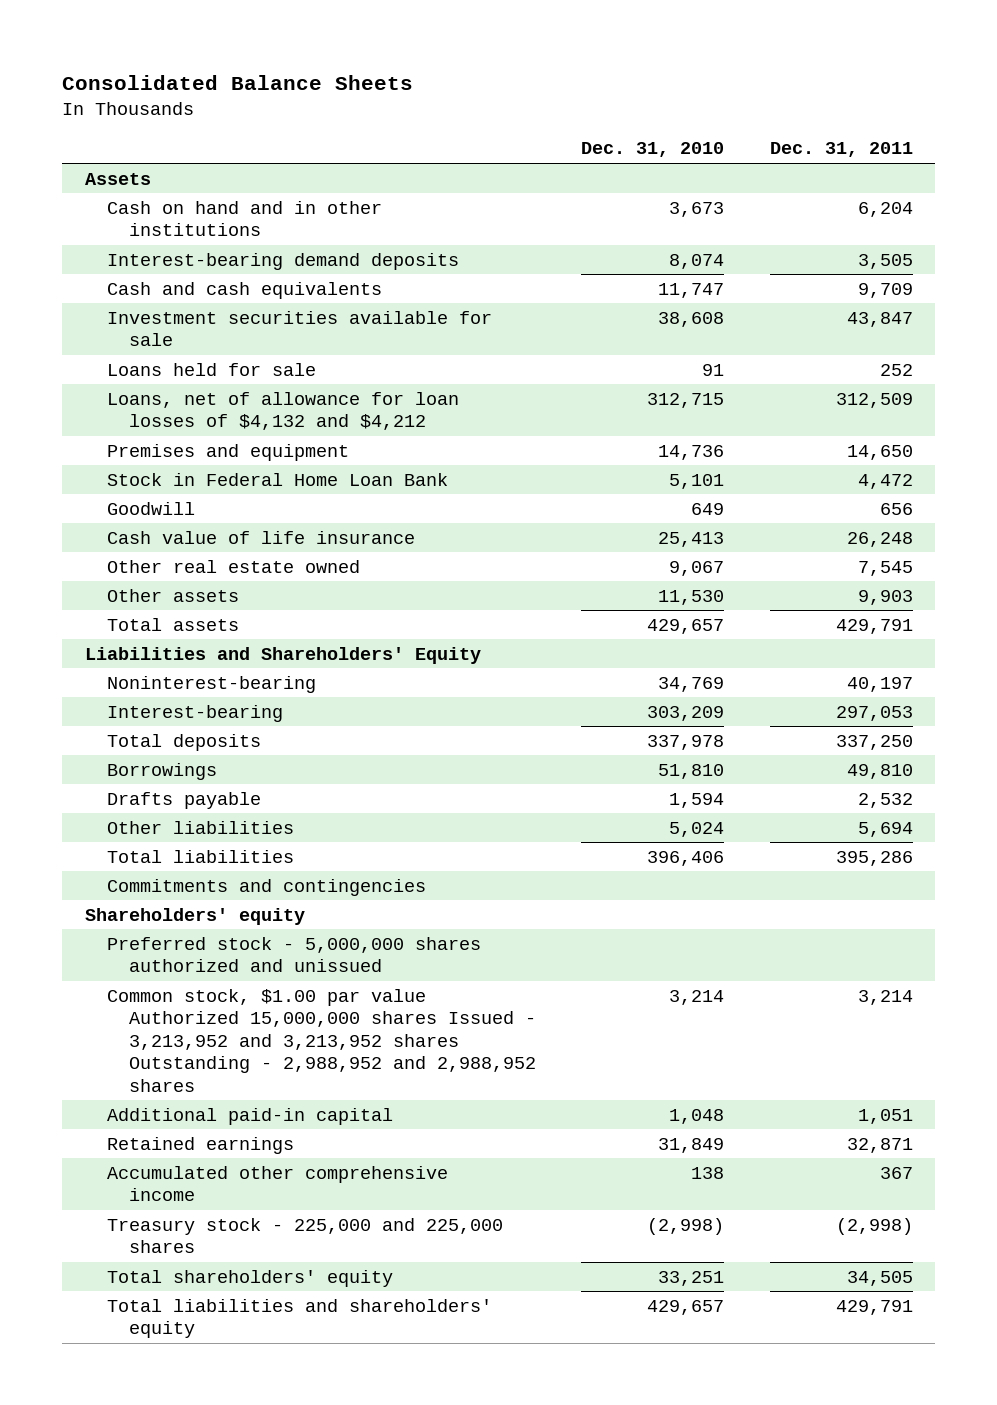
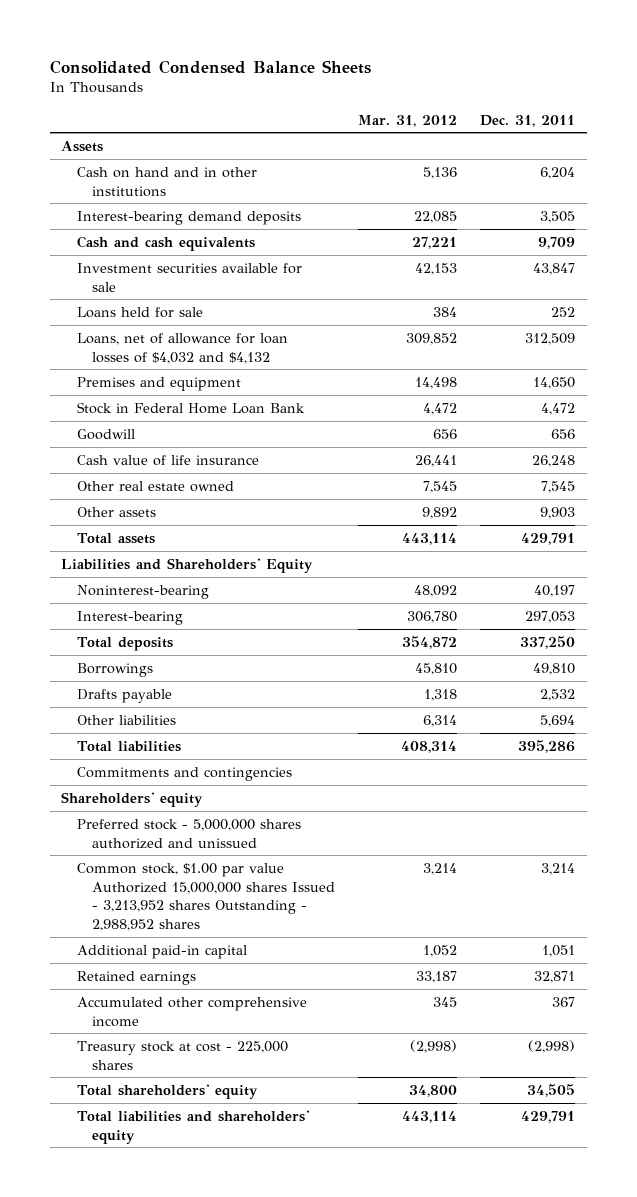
- Consolidated Balance Sheets
+ Consolidated Condensed Balance Sheets
- | Dec. 31, 2010 | Dec. 31, 2011
+ | Mar. 31, 2012 | Dec. 31, 2011
- Loans, net of allowance for loan losses of $4,132 and $4,212 | 312,715 | 312,509
+ Loans, net of allowance for loan losses of $4,032 and $4,132 | 309,852 | 312,509
- Common stock, $1.00 par value Authorized 15,000,000 shares Issued - 3,213,952 and 3,213,952 shares Outstanding - 2,988,952 and 2,988,952 shares | 3,214 | 3,214
+ Common stock, $1.00 par value Authorized 15,000,000 shares Issued - 3,213,952 shares Outstanding - 2,988,952 shares | 3,214 | 3,214
- Treasury stock - 225,000 and 225,000 shares | (2,998) | (2,998)
+ Treasury stock at cost - 225,000 shares | (2,998) | (2,998)

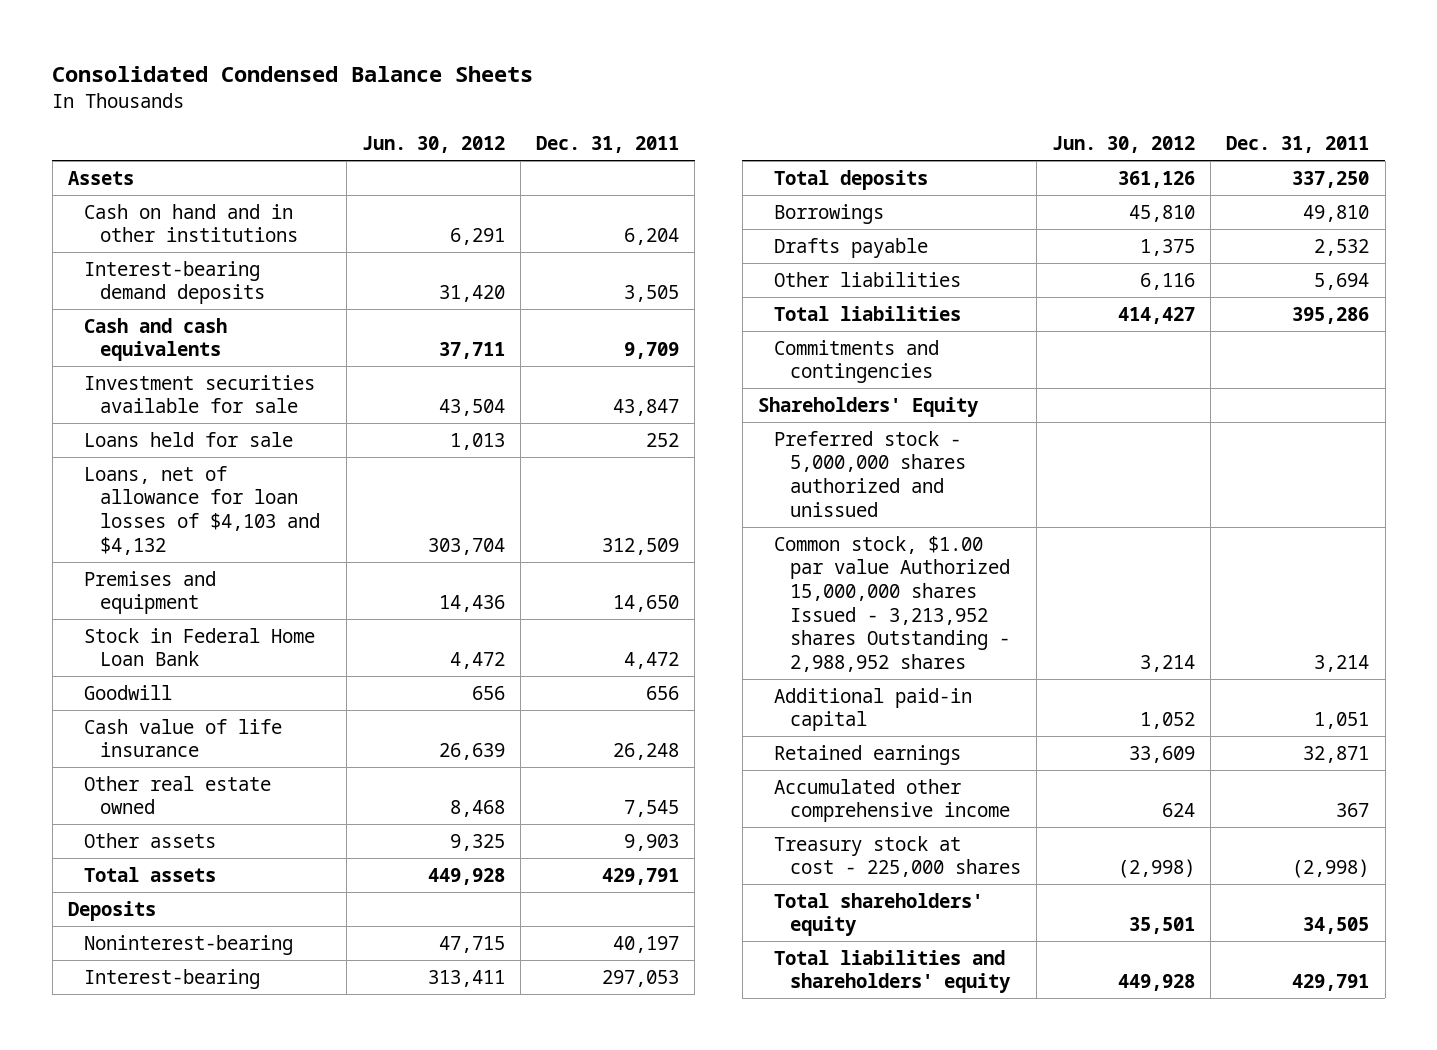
- | Mar. 31, 2012 | Dec. 31, 2011
+ | Jun. 30, 2012 | Dec. 31, 2011
- Loans, net of allowance for loan losses of $4,032 and $4,132 | 309,852 | 312,509
+ Loans, net of allowance for loan losses of $4,103 and $4,132 | 303,704 | 312,509
- Liabilities and Shareholders' Equity
+ Deposits
- Shareholders' equity
+ Shareholders' Equity

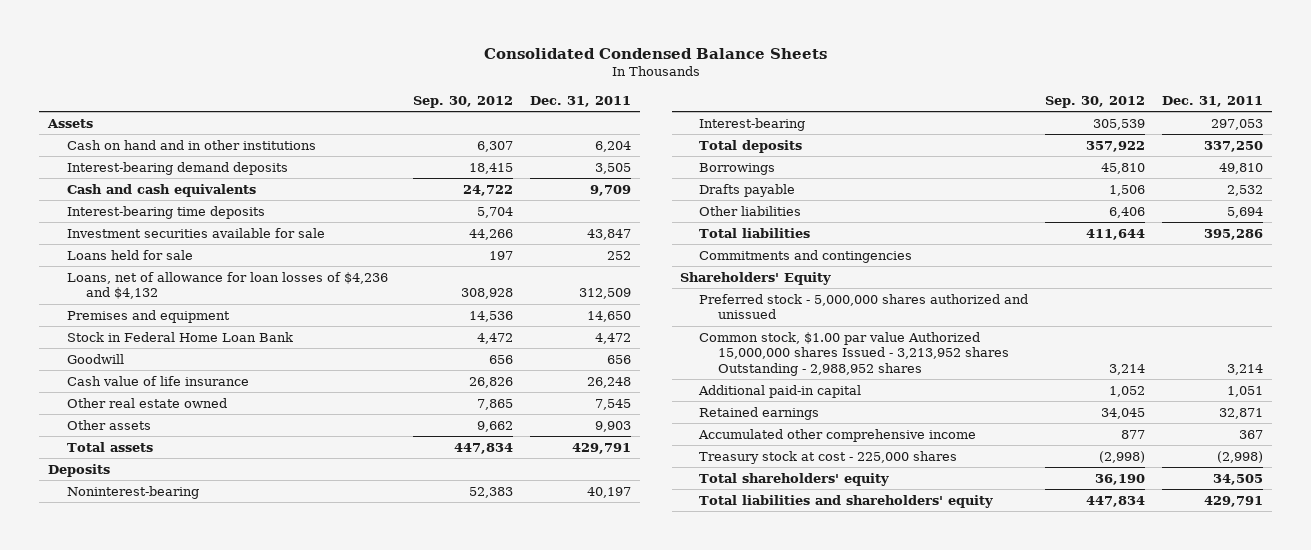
- | Jun. 30, 2012 | Dec. 31, 2011
+ | Sep. 30, 2012 | Dec. 31, 2011
+ Interest-bearing time deposits | 5,704 |
- Loans, net of allowance for loan losses of $4,103 and $4,132 | 303,704 | 312,509
+ Loans, net of allowance for loan losses of $4,236 and $4,132 | 308,928 | 312,509

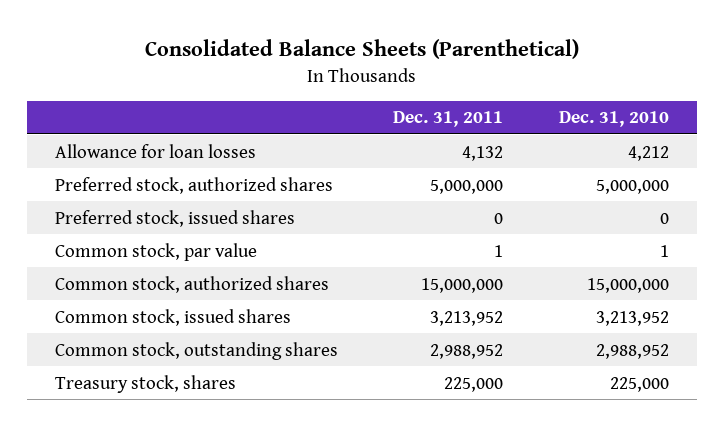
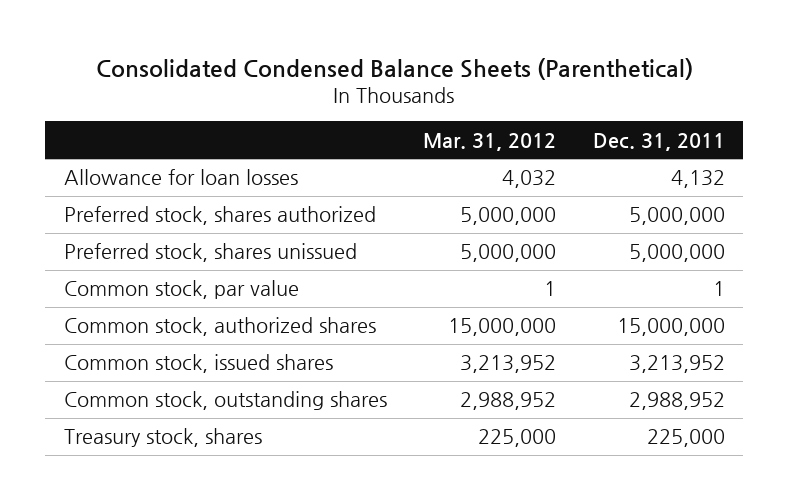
- Consolidated Balance Sheets (Parenthetical)
+ Consolidated Condensed Balance Sheets (Parenthetical)
- | Dec. 31, 2011 | Dec. 31, 2010
+ | Mar. 31, 2012 | Dec. 31, 2011
- Preferred stock, authorized shares | 5,000,000 | 5,000,000
- Preferred stock, issued shares | 0 | 0
+ Preferred stock, shares authorized | 5,000,000 | 5,000,000
+ Preferred stock, shares unissued | 5,000,000 | 5,000,000

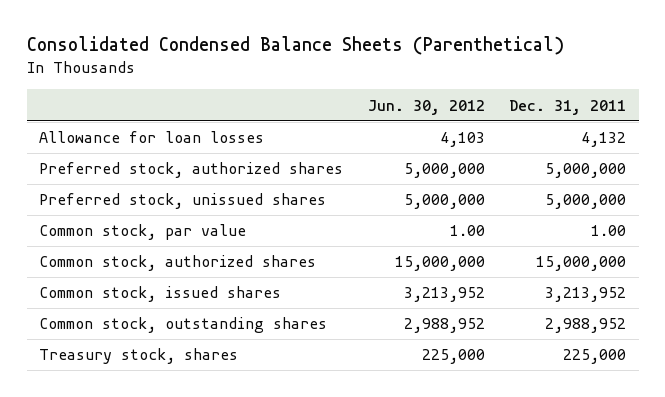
- | Mar. 31, 2012 | Dec. 31, 2011
+ | Jun. 30, 2012 | Dec. 31, 2011
- Preferred stock, shares authorized | 5,000,000 | 5,000,000
- Preferred stock, shares unissued | 5,000,000 | 5,000,000
- Common stock, par value | 1 | 1
+ Preferred stock, authorized shares | 5,000,000 | 5,000,000
+ Preferred stock, unissued shares | 5,000,000 | 5,000,000
+ Common stock, par value | 1.00 | 1.00

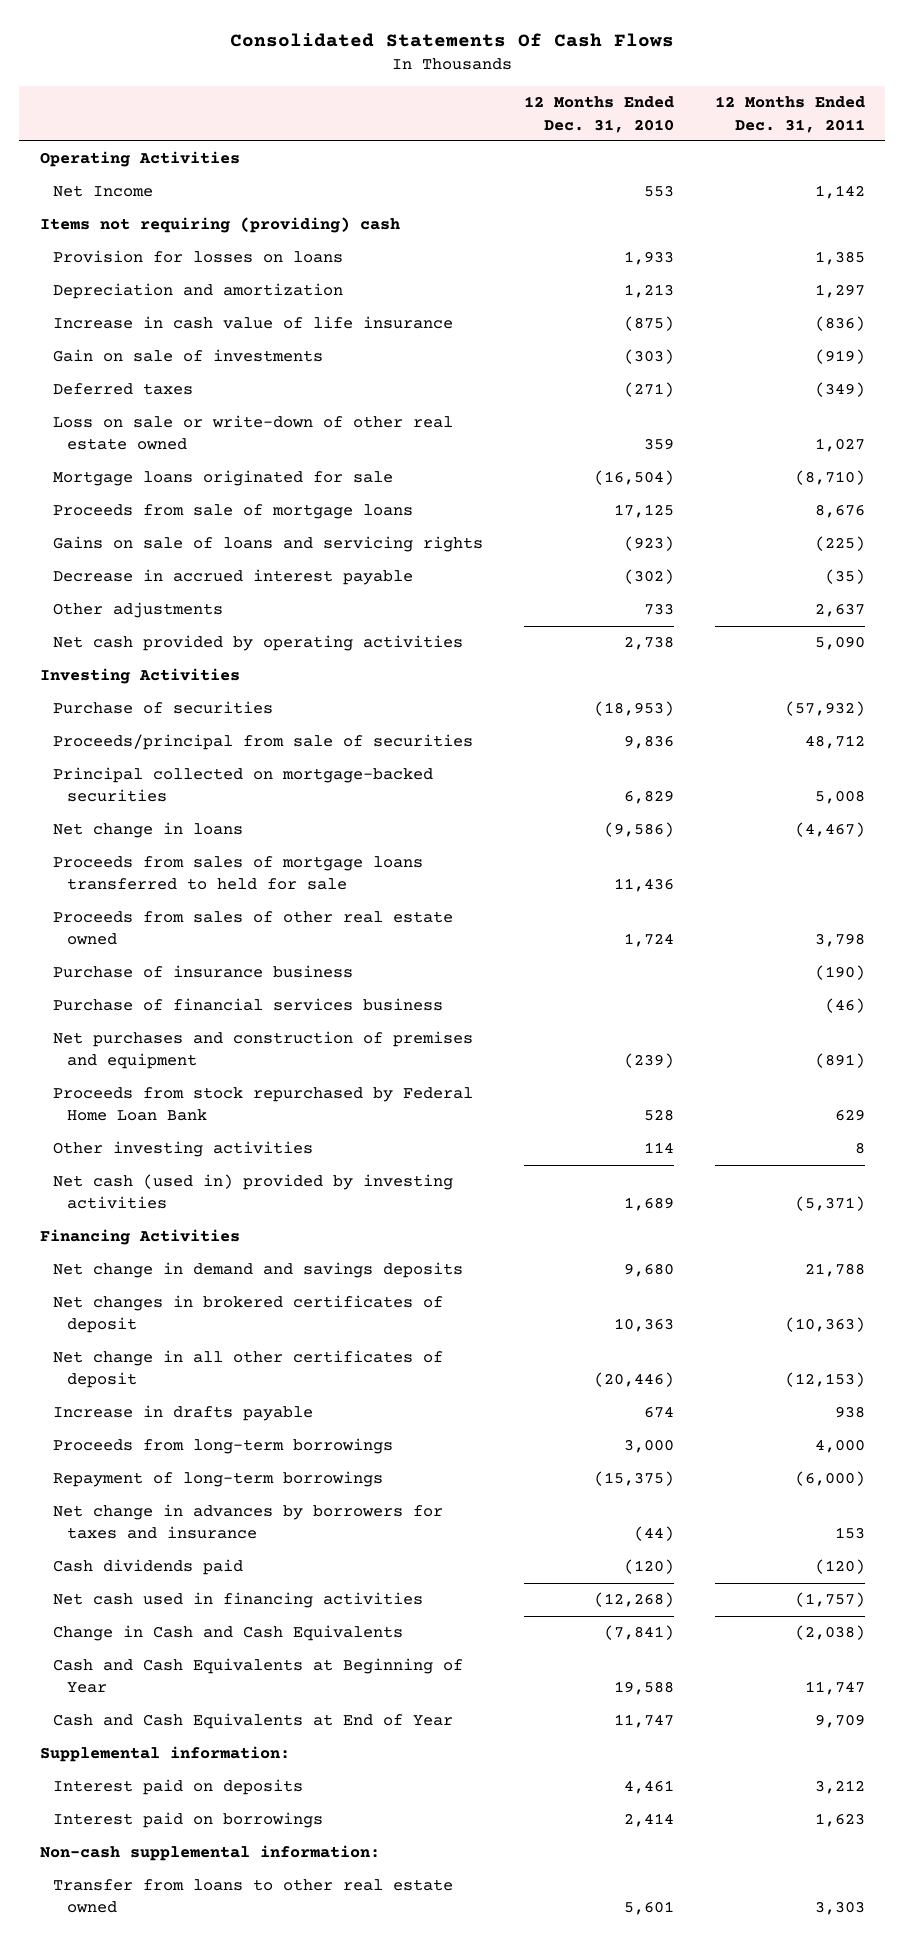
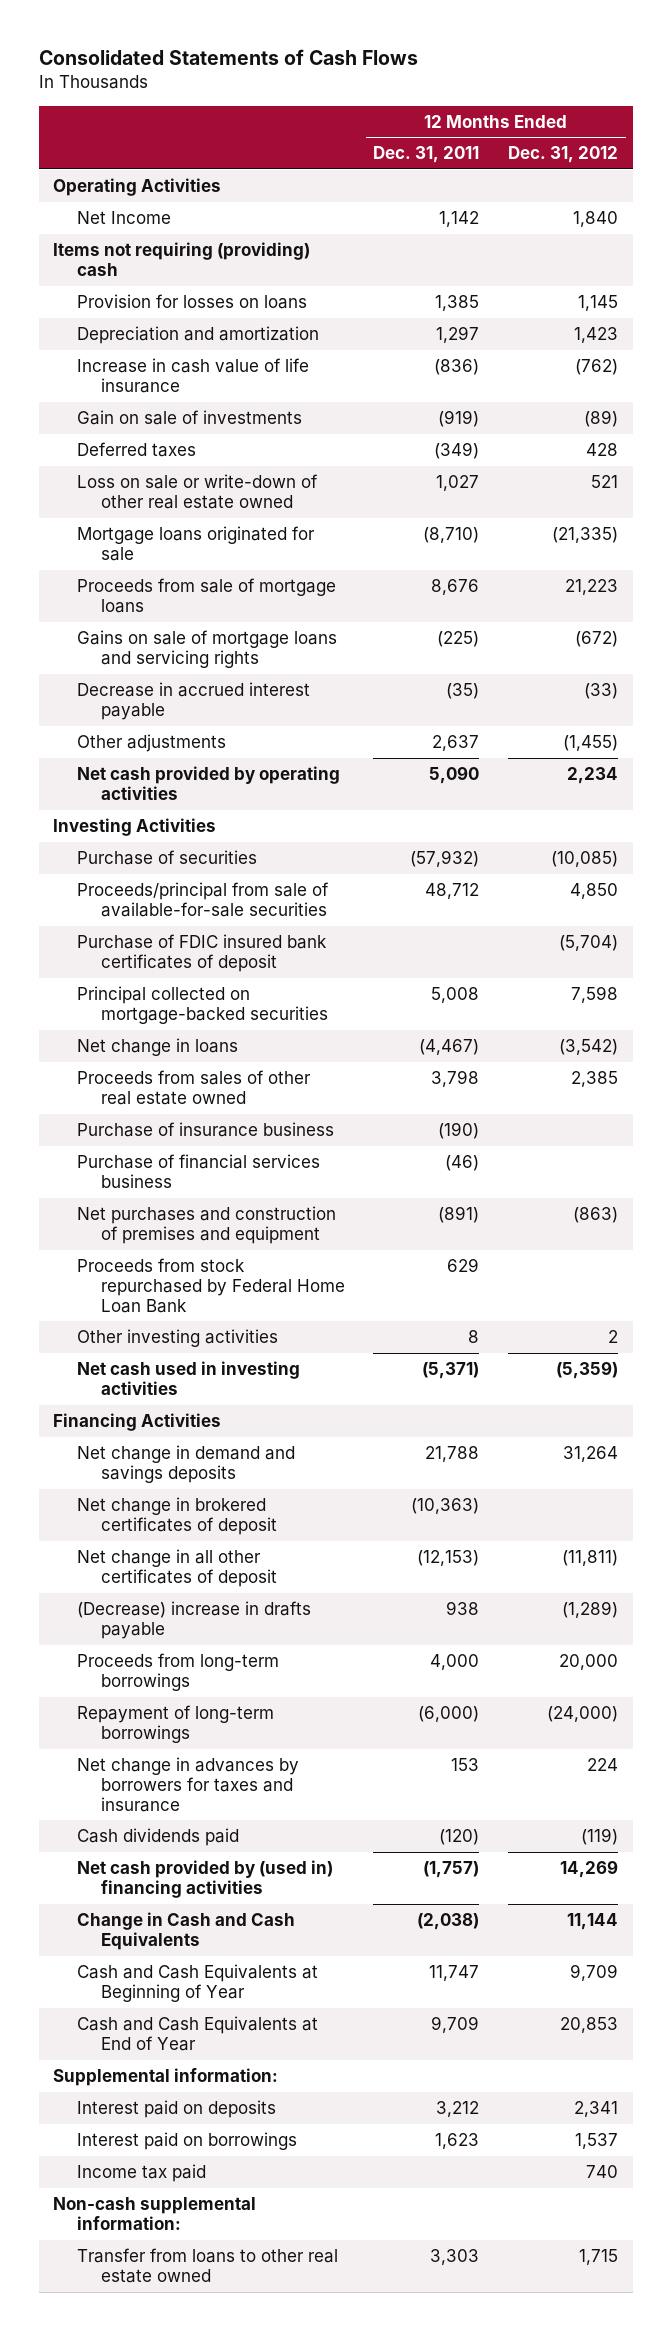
- Consolidated Statements Of Cash Flows
+ Consolidated Statements of Cash Flows
- | 12 Months Ended Dec. 31, 2010 | 12 Months Ended Dec. 31, 2011
+ | 12 Months Ended Dec. 31, 2011 | 12 Months Ended Dec. 31, 2012
- Gains on sale of loans and servicing rights | (923) | (225)
+ Gains on sale of mortgage loans and servicing rights | (225) | (672)
- Proceeds/principal from sale of securities | 9,836 | 48,712
+ Proceeds/principal from sale of available-for-sale securities | 48,712 | 4,850
+ Purchase of FDIC insured bank certificates of deposit | | (5,704)
- Proceeds from sales of mortgage loans transferred to held for sale | 11,436 |
- Net cash (used in) provided by investing activities | 1,689 | (5,371)
+ Net cash used in investing activities | (5,371) | (5,359)
- Net changes in brokered certificates of deposit | 10,363 | (10,363)
+ Net change in brokered certificates of deposit | (10,363) |
- Increase in drafts payable | 674 | 938
+ (Decrease) increase in drafts payable | 938 | (1,289)
- Net cash used in financing activities | (12,268) | (1,757)
+ Net cash provided by (used in) financing activities | (1,757) | 14,269
+ Income tax paid | | 740

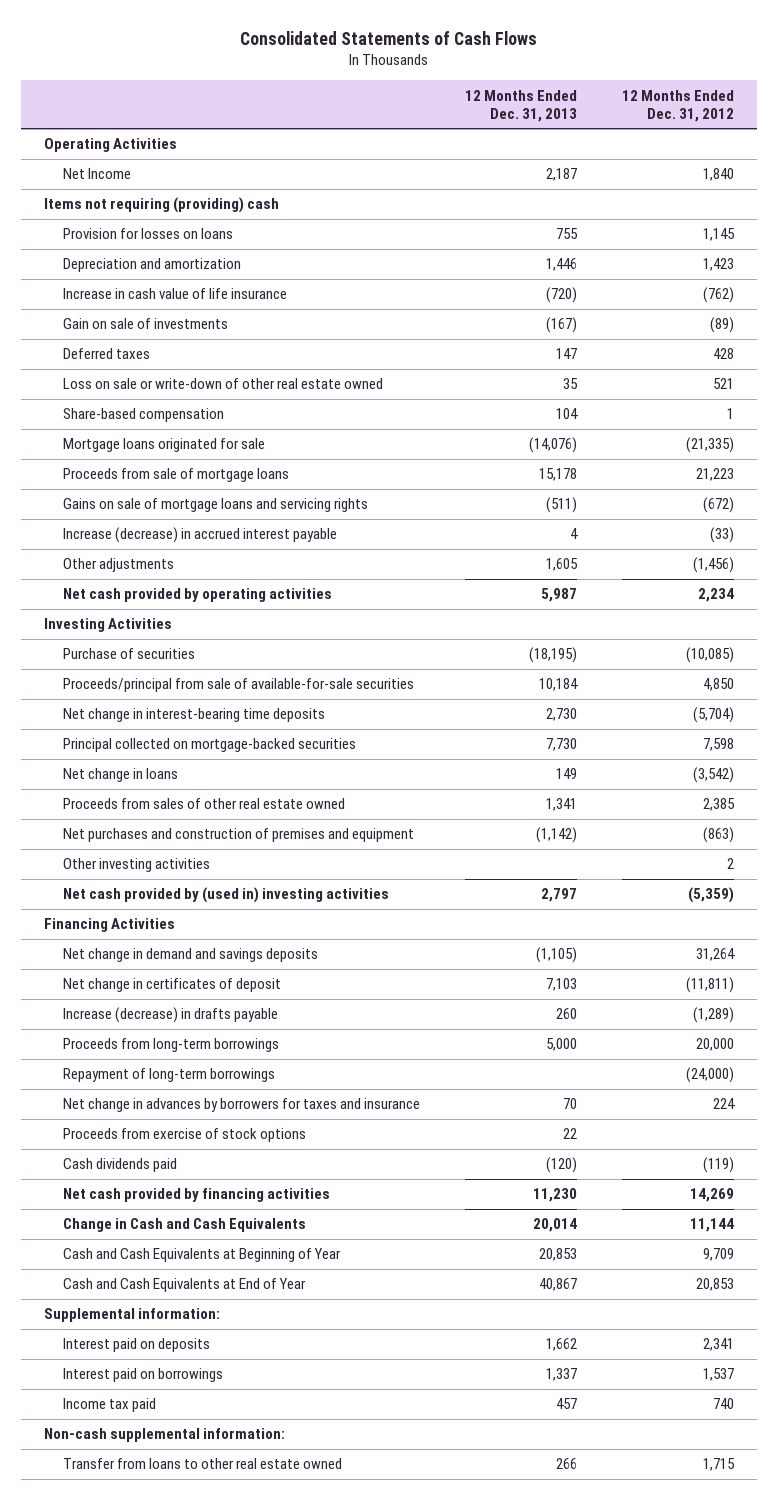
- | 12 Months Ended Dec. 31, 2011 | 12 Months Ended Dec. 31, 2012
+ | 12 Months Ended Dec. 31, 2013 | 12 Months Ended Dec. 31, 2012
+ Share-based compensation | 104 | 1
- Decrease in accrued interest payable | (35) | (33)
- Other adjustments | 2,637 | (1,455)
+ Increase (decrease) in accrued interest payable | 4 | (33)
+ Other adjustments | 1,605 | (1,456)
- Purchase of FDIC insured bank certificates of deposit | | (5,704)
+ Net change in interest-bearing time deposits | 2,730 | (5,704)
- Purchase of insurance business | (190) |
- Purchase of financial services business | (46) |
- Proceeds from stock repurchased by Federal Home Loan Bank | 629 |
- Net cash used in investing activities | (5,371) | (5,359)
+ Net cash provided by (used in) investing activities | 2,797 | (5,359)
- Net change in brokered certificates of deposit | (10,363) |
- Net change in all other certificates of deposit | (12,153) | (11,811)
- (Decrease) increase in drafts payable | 938 | (1,289)
+ Net change in certificates of deposit | 7,103 | (11,811)
+ Increase (decrease) in drafts payable | 260 | (1,289)
+ Proceeds from exercise of stock options | 22 |
- Net cash provided by (used in) financing activities | (1,757) | 14,269
+ Net cash provided by financing activities | 11,230 | 14,269

